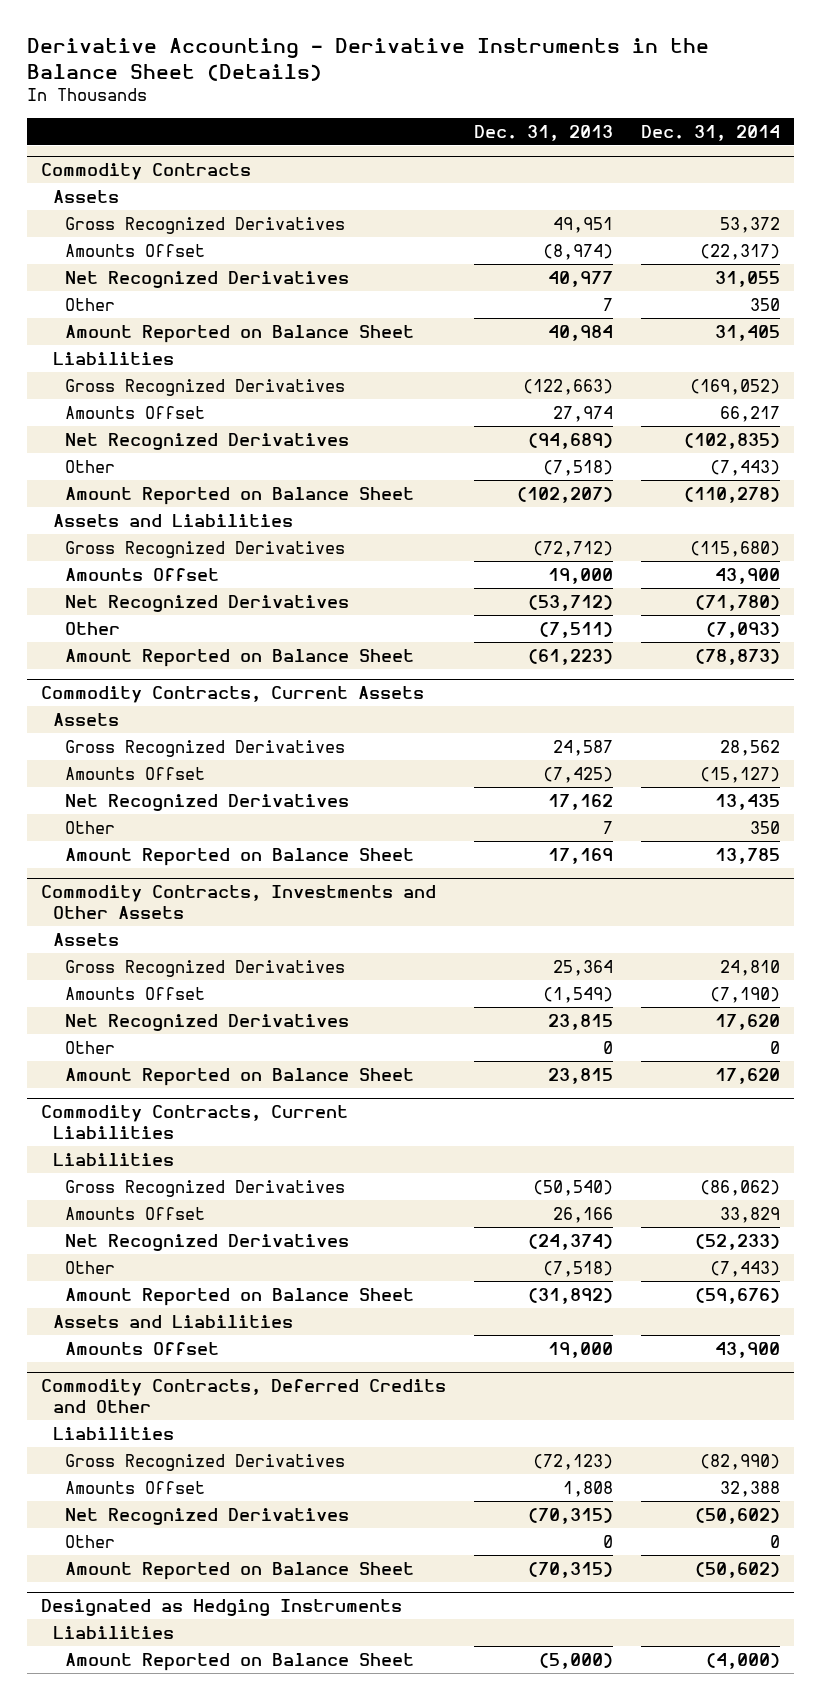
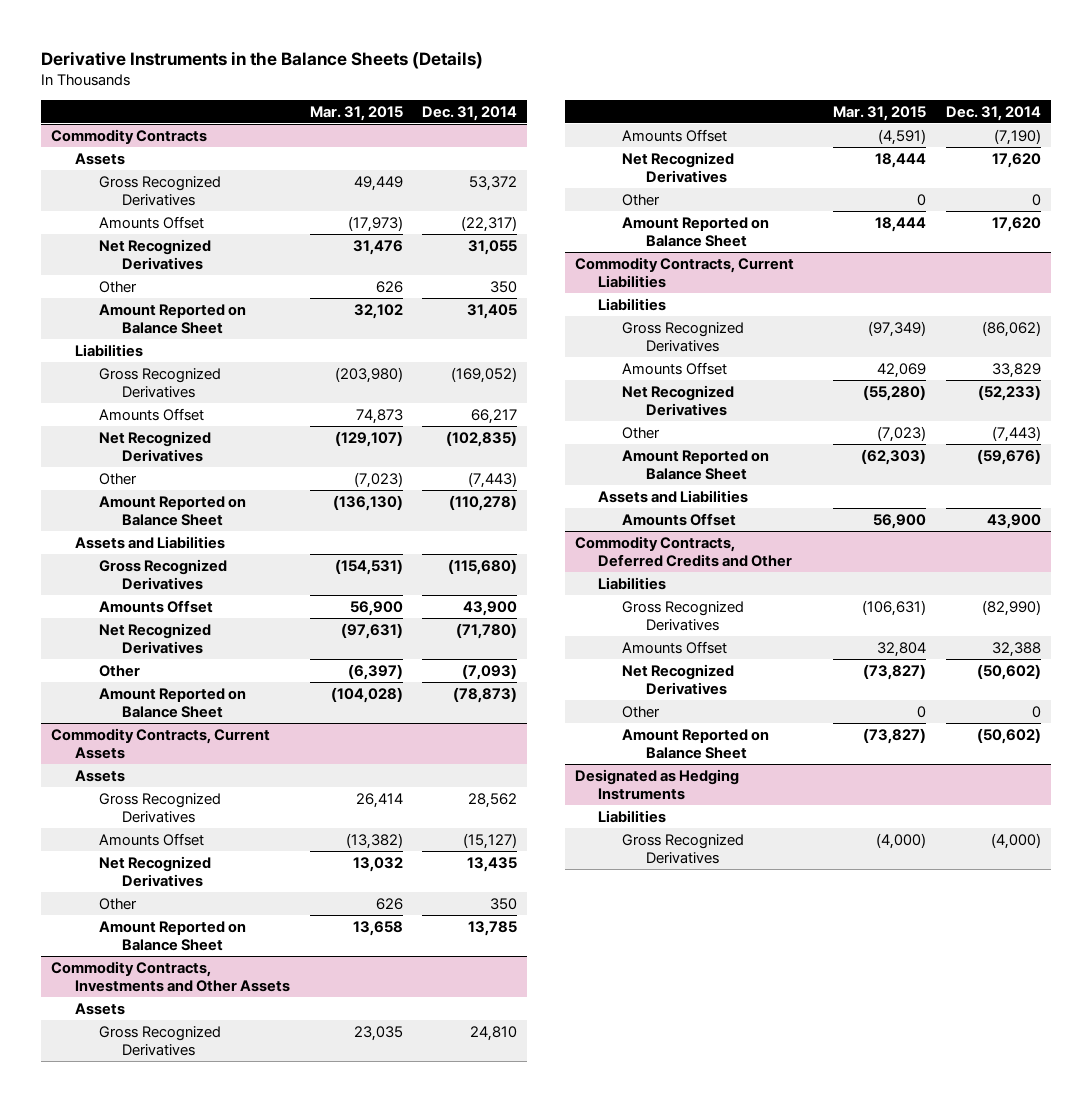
- Derivative Accounting - Derivative Instruments in the Balance Sheet (Details)
+ Derivative Instruments in the Balance Sheets (Details)
- | Dec. 31, 2013 | Dec. 31, 2014
+ | Mar. 31, 2015 | Dec. 31, 2014
@ Designated as Hedging Instruments
- Amount Reported on Balance Sheet | (5,000) | (4,000)
+ Gross Recognized Derivatives | (4,000) | (4,000)

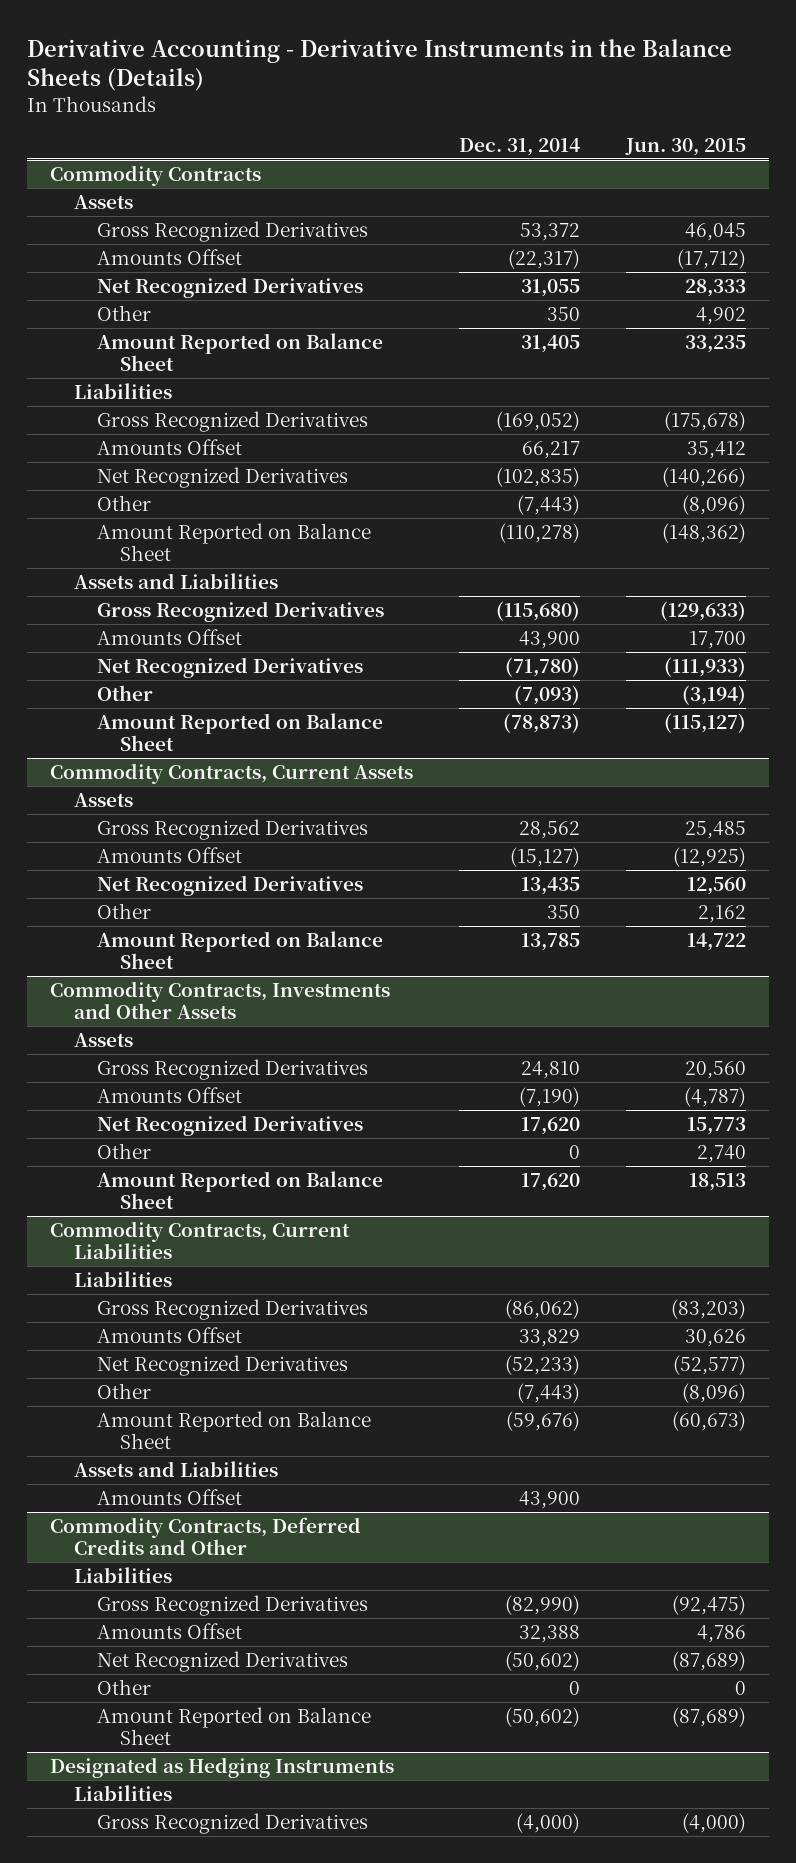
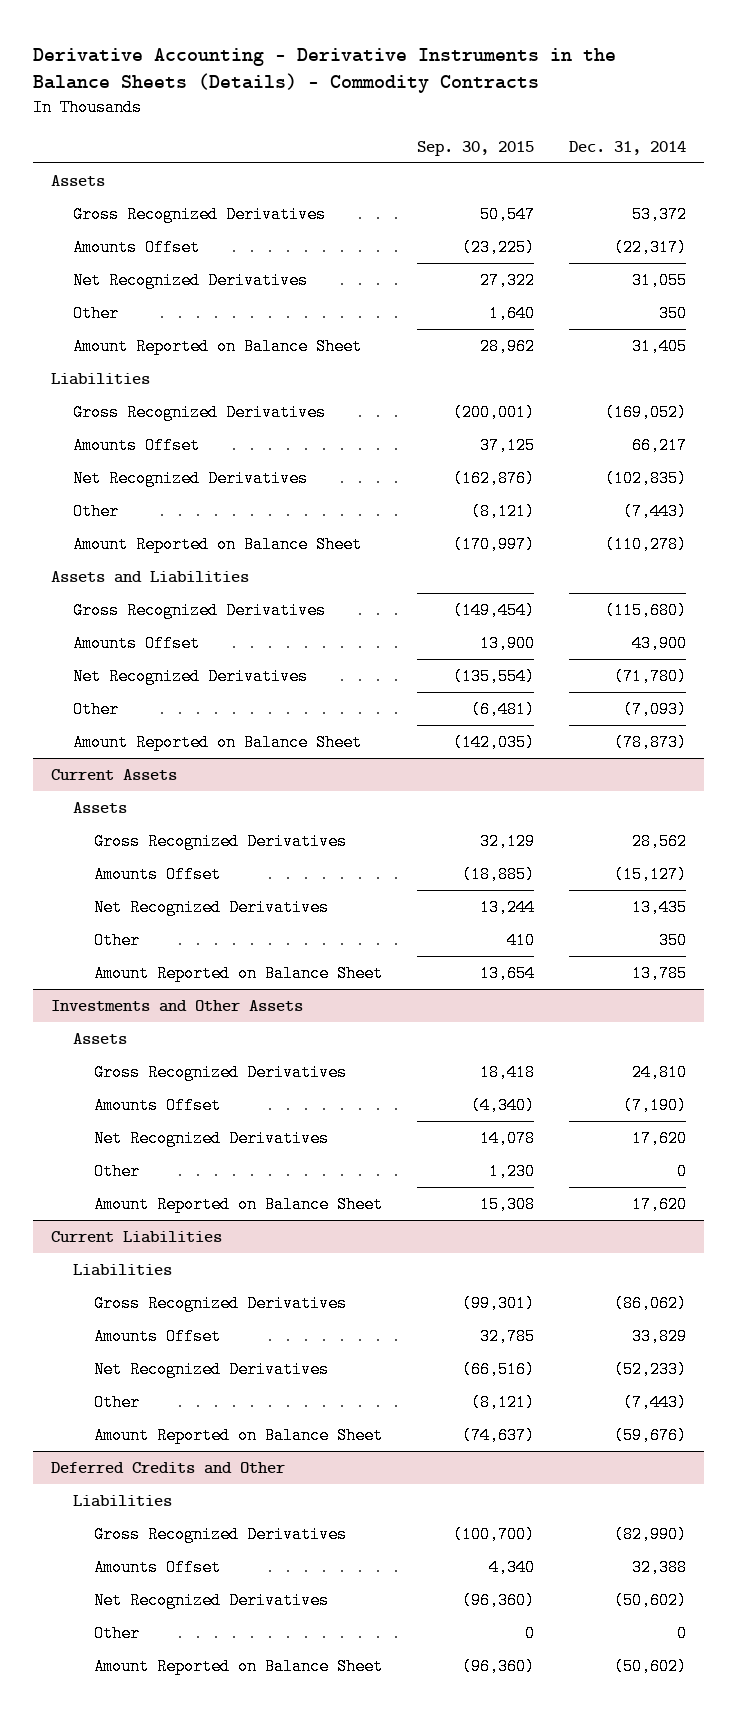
- Derivative Accounting - Derivative Instruments in the Balance Sheets (Details)
+ Derivative Accounting - Derivative Instruments in the Balance Sheets (Details) - Commodity Contracts
- | Dec. 31, 2014 | Jun. 30, 2015
+ | Sep. 30, 2015 | Dec. 31, 2014
- Commodity Contracts
- Commodity Contracts, Current Assets
+ Current Assets
- Commodity Contracts, Investments and Other Assets
+ Investments and Other Assets
- Commodity Contracts, Current Liabilities
+ Current Liabilities
- Assets and Liabilities
- Amounts Offset | 43,900 |
- Commodity Contracts, Deferred Credits and Other
+ Deferred Credits and Other
- Designated as Hedging Instruments
- Liabilities
- Gross Recognized Derivatives | (4,000) | (4,000)

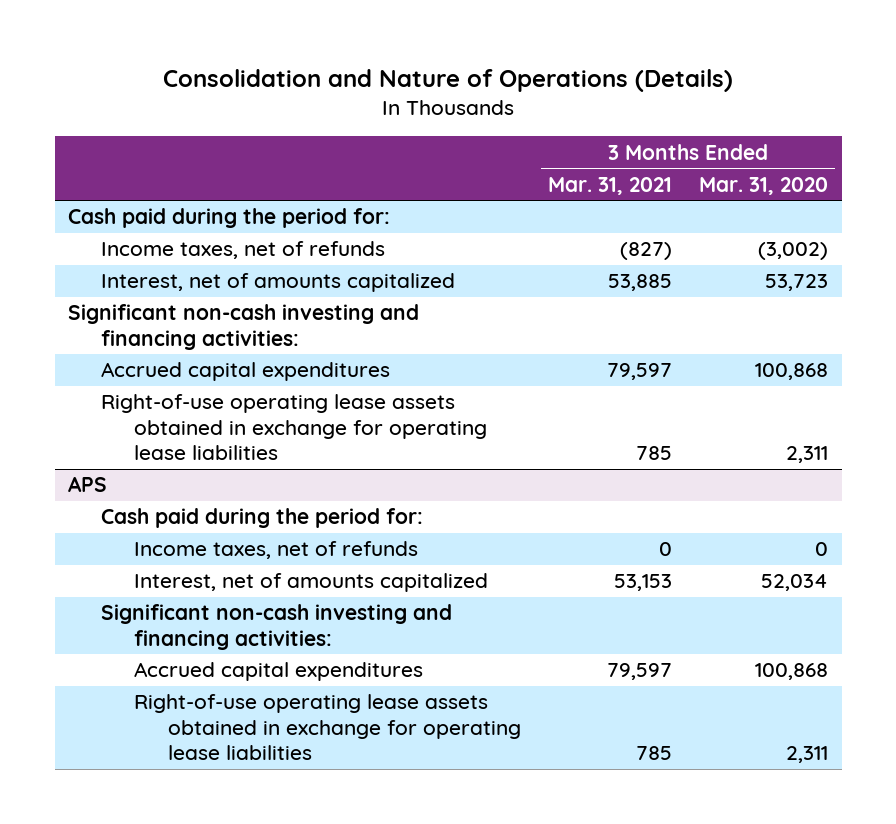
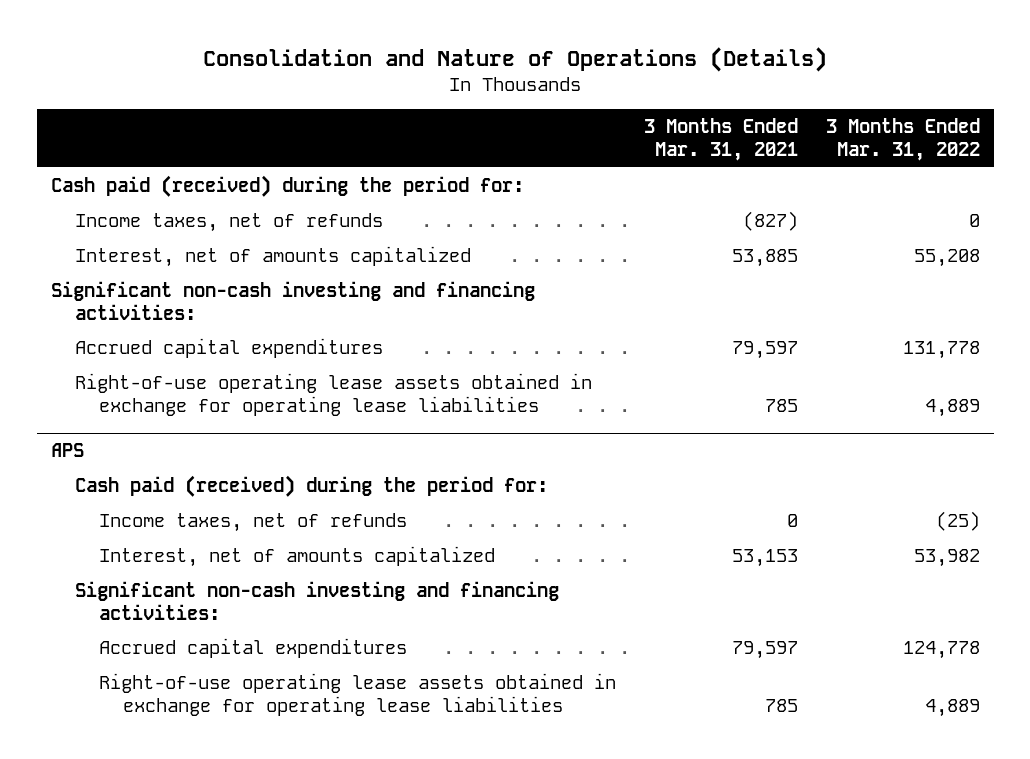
- | 3 Months Ended Mar. 31, 2021 | 3 Months Ended Mar. 31, 2020
+ | 3 Months Ended Mar. 31, 2021 | 3 Months Ended Mar. 31, 2022
- Cash paid during the period for:
+ Cash paid (received) during the period for:
@ APS
- Cash paid during the period for:
+ Cash paid (received) during the period for:

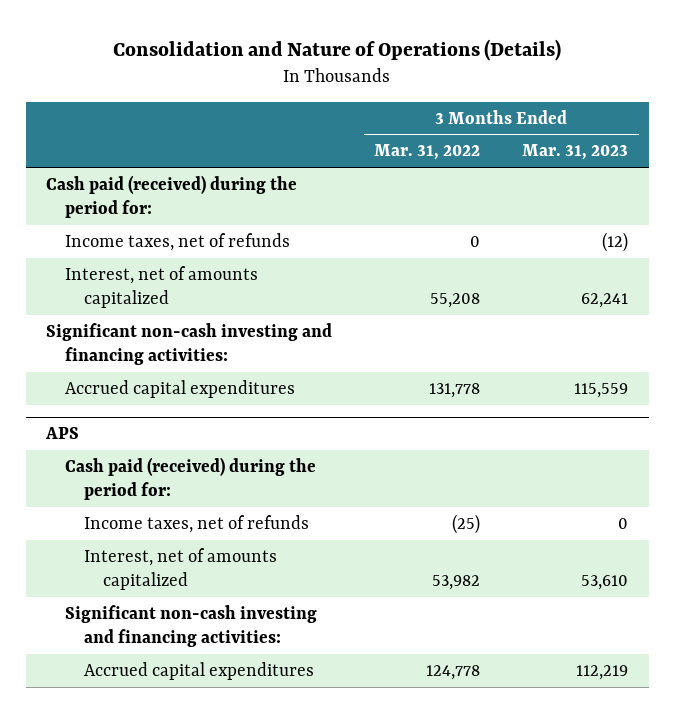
- | 3 Months Ended Mar. 31, 2021 | 3 Months Ended Mar. 31, 2022
+ | 3 Months Ended Mar. 31, 2022 | 3 Months Ended Mar. 31, 2023
- Right-of-use operating lease assets obtained in exchange for operating lease liabilities | 785 | 4,889
@ APS
- Right-of-use operating lease assets obtained in exchange for operating lease liabilities | 785 | 4,889

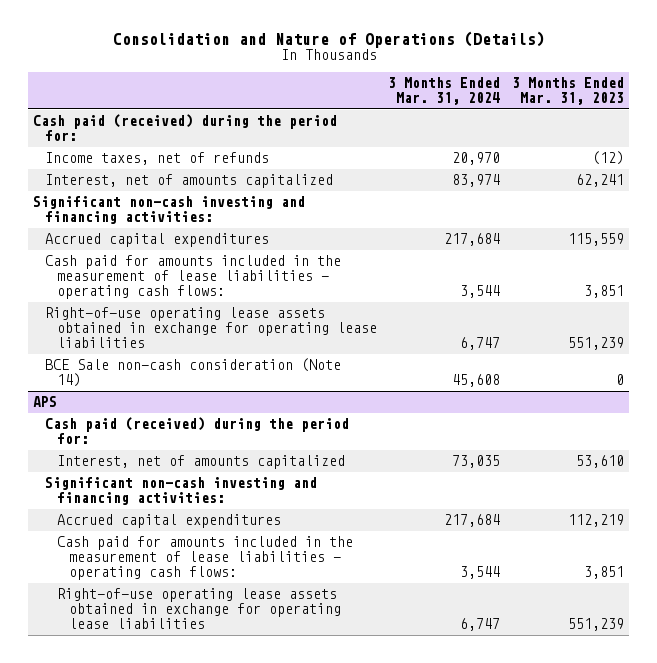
- | 3 Months Ended Mar. 31, 2022 | 3 Months Ended Mar. 31, 2023
+ | 3 Months Ended Mar. 31, 2024 | 3 Months Ended Mar. 31, 2023
+ Cash paid for amounts included in the measurement of lease liabilities - operating cash flows: | 3,544 | 3,851
+ Right-of-use operating lease assets obtained in exchange for operating lease liabilities | 6,747 | 551,239
+ BCE Sale non-cash consideration (Note 14) | 45,608 | 0
@ APS
- Income taxes, net of refunds | (25) | 0
+ Cash paid for amounts included in the measurement of lease liabilities - operating cash flows: | 3,544 | 3,851
+ Right-of-use operating lease assets obtained in exchange for operating lease liabilities | 6,747 | 551,239

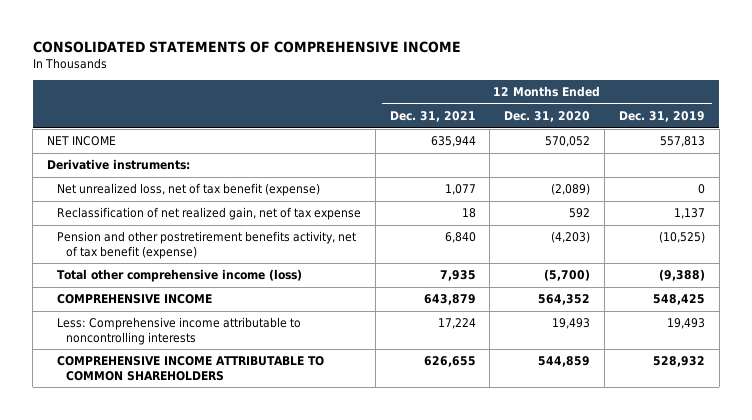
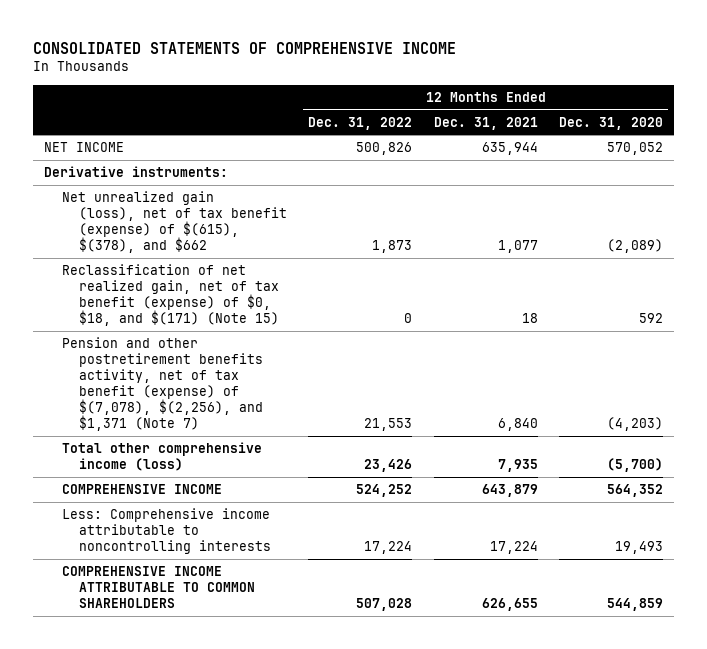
- | 12 Months Ended Dec. 31, 2021 | 12 Months Ended Dec. 31, 2020 | 12 Months Ended Dec. 31, 2019
+ | 12 Months Ended Dec. 31, 2022 | 12 Months Ended Dec. 31, 2021 | 12 Months Ended Dec. 31, 2020
- Net unrealized loss, net of tax benefit (expense) | 1,077 | (2,089) | 0
- Reclassification of net realized gain, net of tax expense | 18 | 592 | 1,137
- Pension and other postretirement benefits activity, net of tax benefit (expense) | 6,840 | (4,203) | (10,525)
+ Net unrealized gain (loss), net of tax benefit (expense) of $(615), $(378), and $662 | 1,873 | 1,077 | (2,089)
+ Reclassification of net realized gain, net of tax benefit (expense) of $0, $18, and $(171) (Note 15) | 0 | 18 | 592
+ Pension and other postretirement benefits activity, net of tax benefit (expense) of $(7,078), $(2,256), and $1,371 (Note 7) | 21,553 | 6,840 | (4,203)

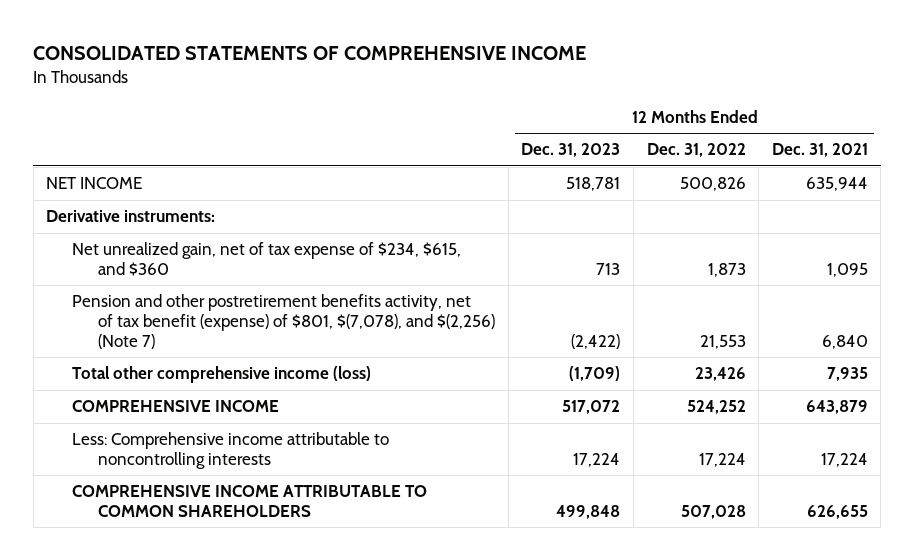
- | 12 Months Ended Dec. 31, 2022 | 12 Months Ended Dec. 31, 2021 | 12 Months Ended Dec. 31, 2020
+ | 12 Months Ended Dec. 31, 2023 | 12 Months Ended Dec. 31, 2022 | 12 Months Ended Dec. 31, 2021
- Net unrealized gain (loss), net of tax benefit (expense) of $(615), $(378), and $662 | 1,873 | 1,077 | (2,089)
- Reclassification of net realized gain, net of tax benefit (expense) of $0, $18, and $(171) (Note 15) | 0 | 18 | 592
- Pension and other postretirement benefits activity, net of tax benefit (expense) of $(7,078), $(2,256), and $1,371 (Note 7) | 21,553 | 6,840 | (4,203)
+ Net unrealized gain, net of tax expense of $234, $615, and $360 | 713 | 1,873 | 1,095
+ Pension and other postretirement benefits activity, net of tax benefit (expense) of $801, $(7,078), and $(2,256) (Note 7) | (2,422) | 21,553 | 6,840

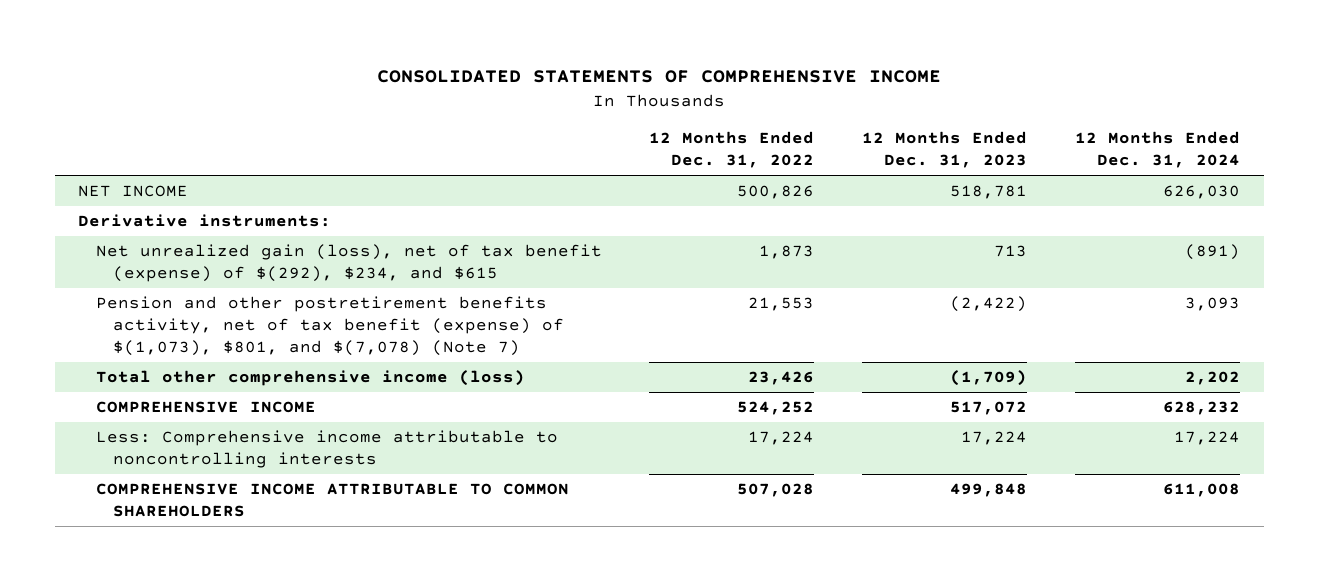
- | 12 Months Ended Dec. 31, 2023 | 12 Months Ended Dec. 31, 2022 | 12 Months Ended Dec. 31, 2021
+ | 12 Months Ended Dec. 31, 2022 | 12 Months Ended Dec. 31, 2023 | 12 Months Ended Dec. 31, 2024
- Net unrealized gain, net of tax expense of $234, $615, and $360 | 713 | 1,873 | 1,095
- Pension and other postretirement benefits activity, net of tax benefit (expense) of $801, $(7,078), and $(2,256) (Note 7) | (2,422) | 21,553 | 6,840
+ Net unrealized gain (loss), net of tax benefit (expense) of $(292), $234, and $615 | 1,873 | 713 | (891)
+ Pension and other postretirement benefits activity, net of tax benefit (expense) of $(1,073), $801, and $(7,078) (Note 7) | 21,553 | (2,422) | 3,093

